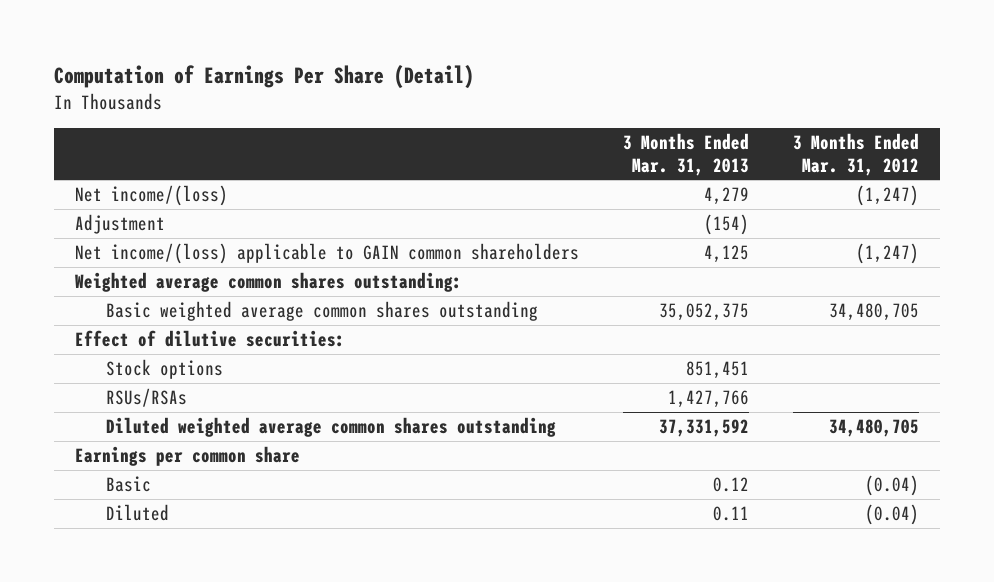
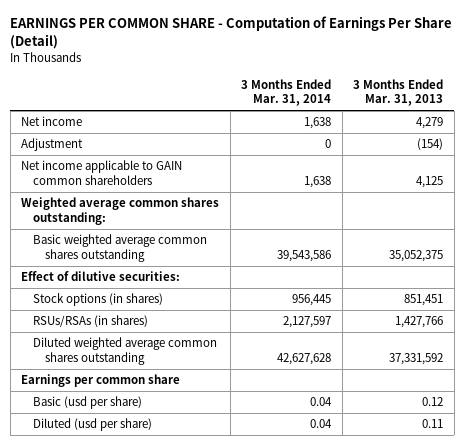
- Computation of Earnings Per Share (Detail)
+ EARNINGS PER COMMON SHARE - Computation of Earnings Per Share (Detail)
- | 3 Months Ended Mar. 31, 2013 | 3 Months Ended Mar. 31, 2012
+ | 3 Months Ended Mar. 31, 2014 | 3 Months Ended Mar. 31, 2013
- Net income/(loss) | 4,279 | (1,247)
+ Net income | 1,638 | 4,279
- Net income/(loss) applicable to GAIN common shareholders | 4,125 | (1,247)
+ Net income applicable to GAIN common shareholders | 1,638 | 4,125
- Stock options | 851,451 |
- RSUs/RSAs | 1,427,766 |
+ Stock options (in shares) | 956,445 | 851,451
+ RSUs/RSAs (in shares) | 2,127,597 | 1,427,766
- Basic | 0.12 | (0.04)
- Diluted | 0.11 | (0.04)
+ Basic (usd per share) | 0.04 | 0.12
+ Diluted (usd per share) | 0.04 | 0.11

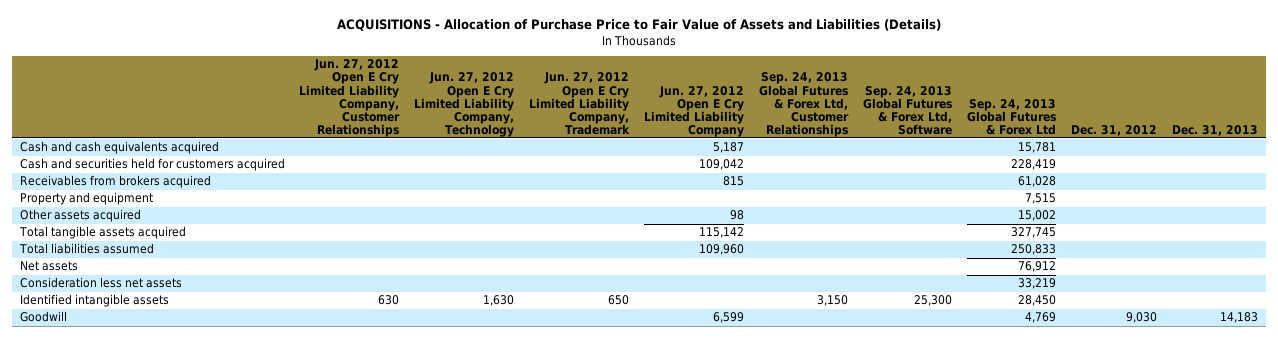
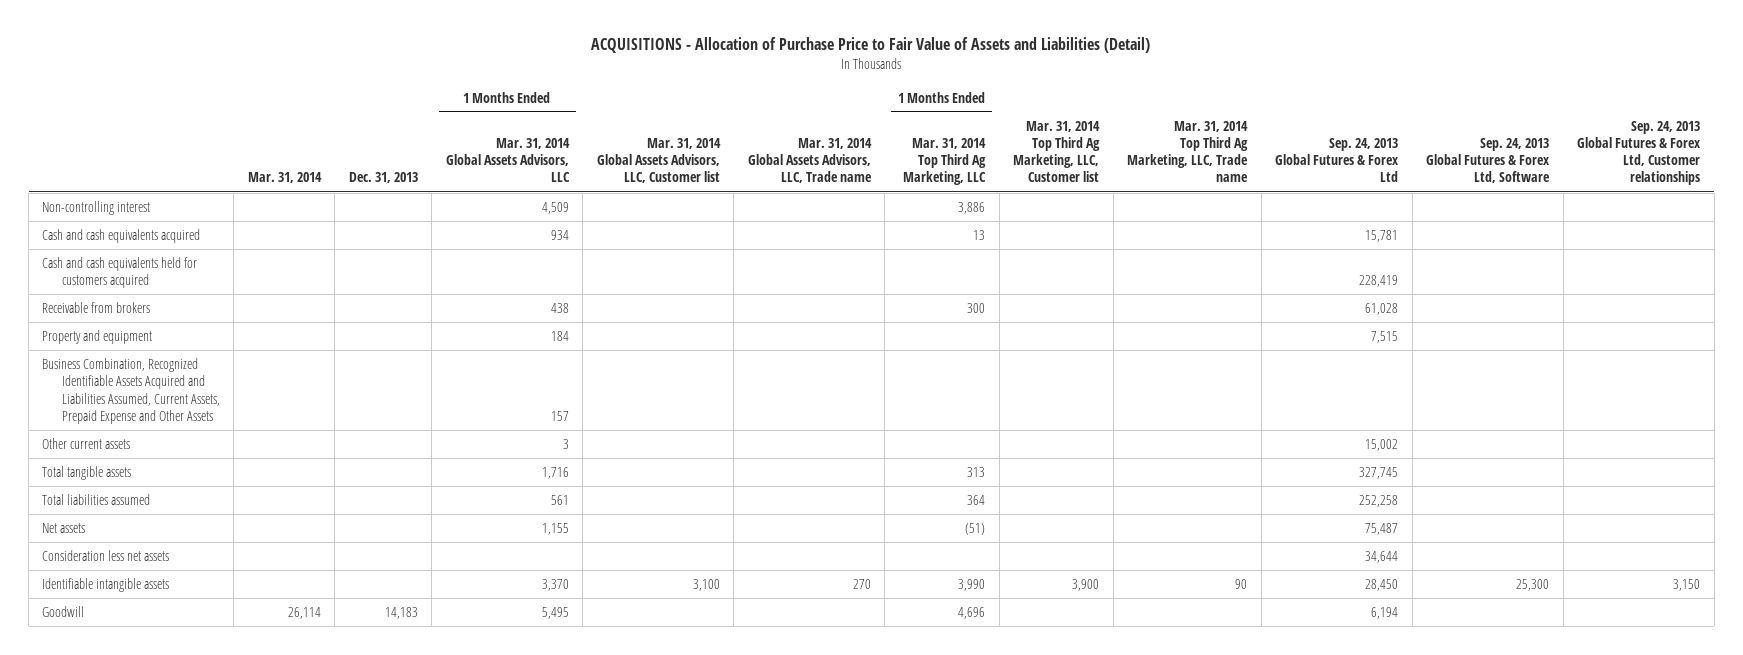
- ACQUISITIONS - Allocation of Purchase Price to Fair Value of Assets and Liabilities (Details)
+ ACQUISITIONS - Allocation of Purchase Price to Fair Value of Assets and Liabilities (Detail)
- | Jun. 27, 2012 Open E Cry Limited Liability Company, Customer Relationships | Jun. 27, 2012 Open E Cry Limited Liability Company, Technology | Jun. 27, 2012 Open E Cry Limited Liability Company, Trademark | Jun. 27, 2012 Open E Cry Limited Liability Company | Sep. 24, 2013 Global Futures & Forex Ltd, Customer Relationships | Sep. 24, 2013 Global Futures & Forex Ltd, Software | Sep. 24, 2013 Global Futures & Forex Ltd | Dec. 31, 2012 | Dec. 31, 2013
+ | Mar. 31, 2014 | Dec. 31, 2013 | 1 Months Ended Mar. 31, 2014 Global Assets Advisors, LLC | Mar. 31, 2014 Global Assets Advisors, LLC, Customer list | Mar. 31, 2014 Global Assets Advisors, LLC, Trade name | 1 Months Ended Mar. 31, 2014 Top Third Ag Marketing, LLC | Mar. 31, 2014 Top Third Ag Marketing, LLC, Customer list | Mar. 31, 2014 Top Third Ag Marketing, LLC, Trade name | Sep. 24, 2013 Global Futures & Forex Ltd | Sep. 24, 2013 Global Futures & Forex Ltd, Software | Sep. 24, 2013 Global Futures & Forex Ltd, Customer relationships
+ Non-controlling interest | | | 4,509 | | | 3,886 | | | | |
- Cash and securities held for customers acquired | | | | 109,042 | | | 228,419 | |
- Receivables from brokers acquired | | | | 815 | | | 61,028 | |
+ Cash and cash equivalents held for customers acquired | | | | | | | | | 228,419 | |
+ Receivable from brokers | | | 438 | | | 300 | | | 61,028 | |
- Other assets acquired | | | | 98 | | | 15,002 | |
- Total tangible assets acquired | | | | 115,142 | | | 327,745 | |
- Total liabilities assumed | | | | 109,960 | | | 250,833 | |
- Net assets | | | | | | | 76,912 | |
- Consideration less net assets | | | | | | | 33,219 | |
- Identified intangible assets | 630 | 1,630 | 650 | | 3,150 | 25,300 | 28,450 | |
- Goodwill | | | | 6,599 | | | 4,769 | 9,030 | 14,183
+ Business Combination, Recognized Identifiable Assets Acquired and Liabilities Assumed, Current Assets, Prepaid Expense and Other Assets | | | 157 | | | | | | | |
+ Other current assets | | | 3 | | | | | | 15,002 | |
+ Total tangible assets | | | 1,716 | | | 313 | | | 327,745 | |
+ Total liabilities assumed | | | 561 | | | 364 | | | 252,258 | |
+ Net assets | | | 1,155 | | | (51) | | | 75,487 | |
+ Consideration less net assets | | | | | | | | | 34,644 | |
+ Identifiable intangible assets | | | 3,370 | 3,100 | 270 | 3,990 | 3,900 | 90 | 28,450 | 25,300 | 3,150
+ Goodwill | 26,114 | 14,183 | 5,495 | | | 4,696 | | | 6,194 | |

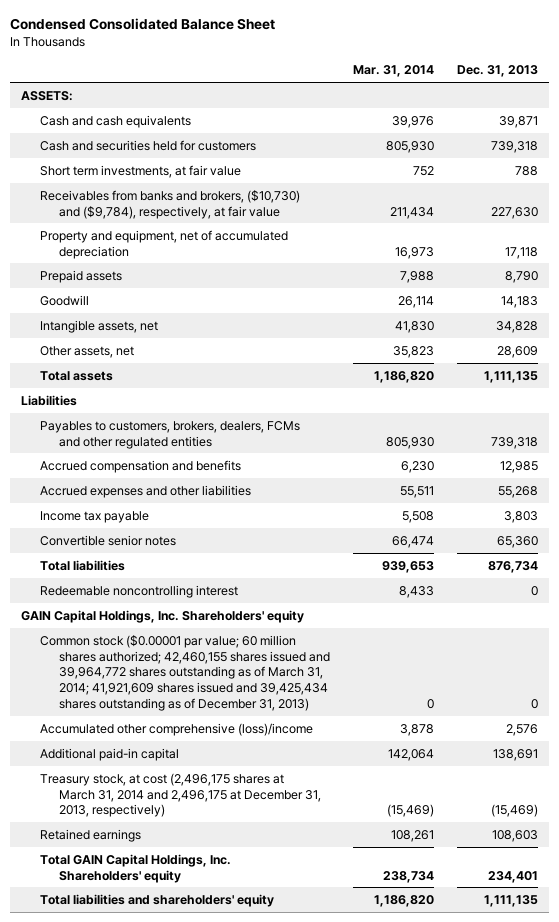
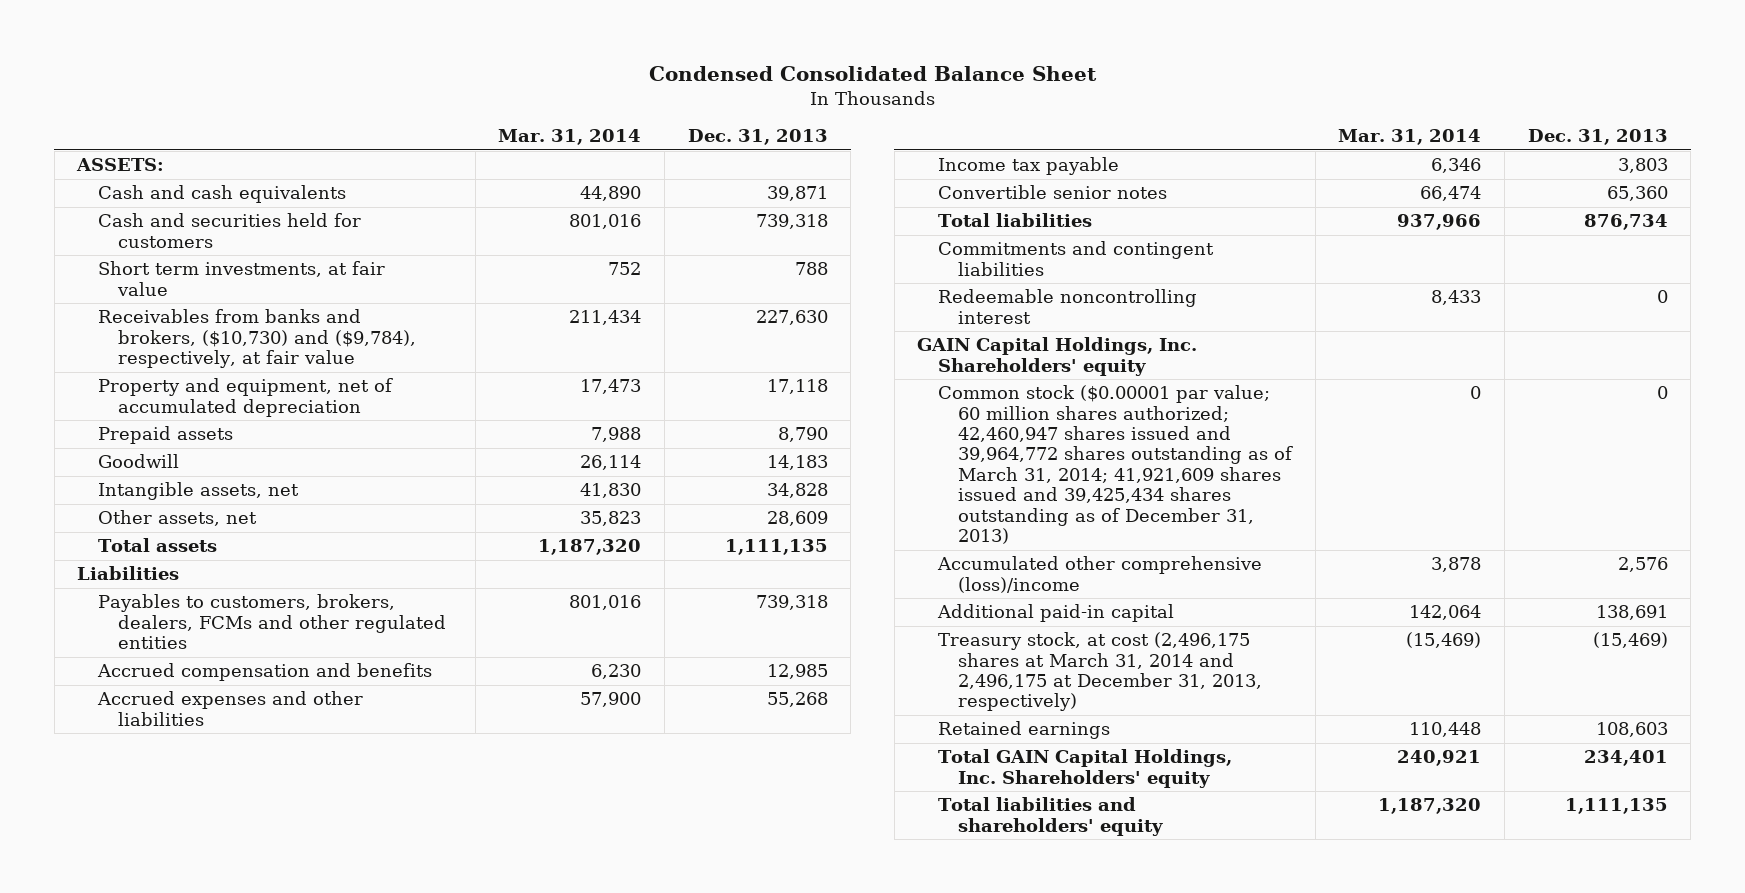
- Cash and cash equivalents | 39,976 | 39,871
- Cash and securities held for customers | 805,930 | 739,318
+ Cash and cash equivalents | 44,890 | 39,871
+ Cash and securities held for customers | 801,016 | 739,318
- Property and equipment, net of accumulated depreciation | 16,973 | 17,118
+ Property and equipment, net of accumulated depreciation | 17,473 | 17,118
- Total assets | 1,186,820 | 1,111,135
+ Total assets | 1,187,320 | 1,111,135
- Payables to customers, brokers, dealers, FCMs and other regulated entities | 805,930 | 739,318
+ Payables to customers, brokers, dealers, FCMs and other regulated entities | 801,016 | 739,318
- Accrued expenses and other liabilities | 55,511 | 55,268
- Income tax payable | 5,508 | 3,803
+ Accrued expenses and other liabilities | 57,900 | 55,268
+ Income tax payable | 6,346 | 3,803
- Total liabilities | 939,653 | 876,734
+ Total liabilities | 937,966 | 876,734
+ Commitments and contingent liabilities
- Common stock ($0.00001 par value; 60 million shares authorized; 42,460,155 shares issued and 39,964,772 shares outstanding as of March 31, 2014; 41,921,609 shares issued and 39,425,434 shares outstanding as of December 31, 2013) | 0 | 0
+ Common stock ($0.00001 par value; 60 million shares authorized; 42,460,947 shares issued and 39,964,772 shares outstanding as of March 31, 2014; 41,921,609 shares issued and 39,425,434 shares outstanding as of December 31, 2013) | 0 | 0
- Retained earnings | 108,261 | 108,603
- Total GAIN Capital Holdings, Inc. Shareholders' equity | 238,734 | 234,401
- Total liabilities and shareholders' equity | 1,186,820 | 1,111,135
+ Retained earnings | 110,448 | 108,603
+ Total GAIN Capital Holdings, Inc. Shareholders' equity | 240,921 | 234,401
+ Total liabilities and shareholders' equity | 1,187,320 | 1,111,135

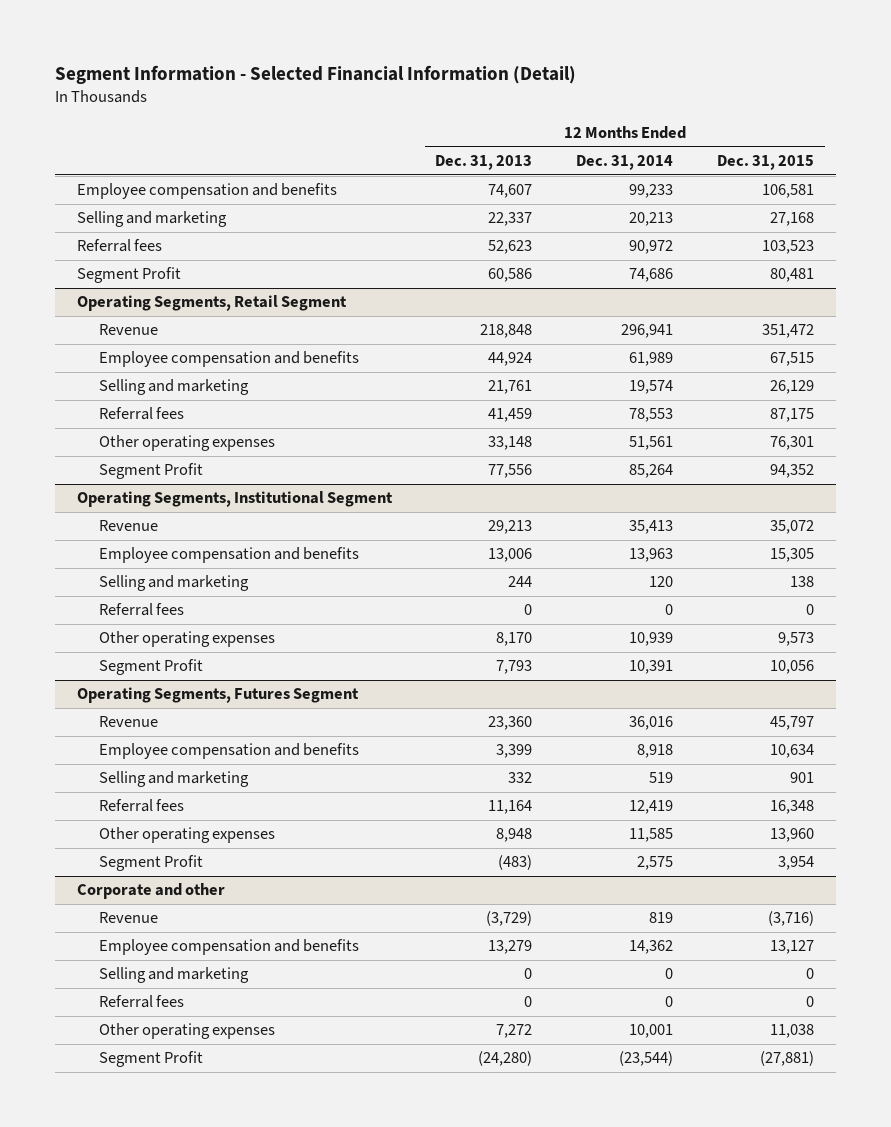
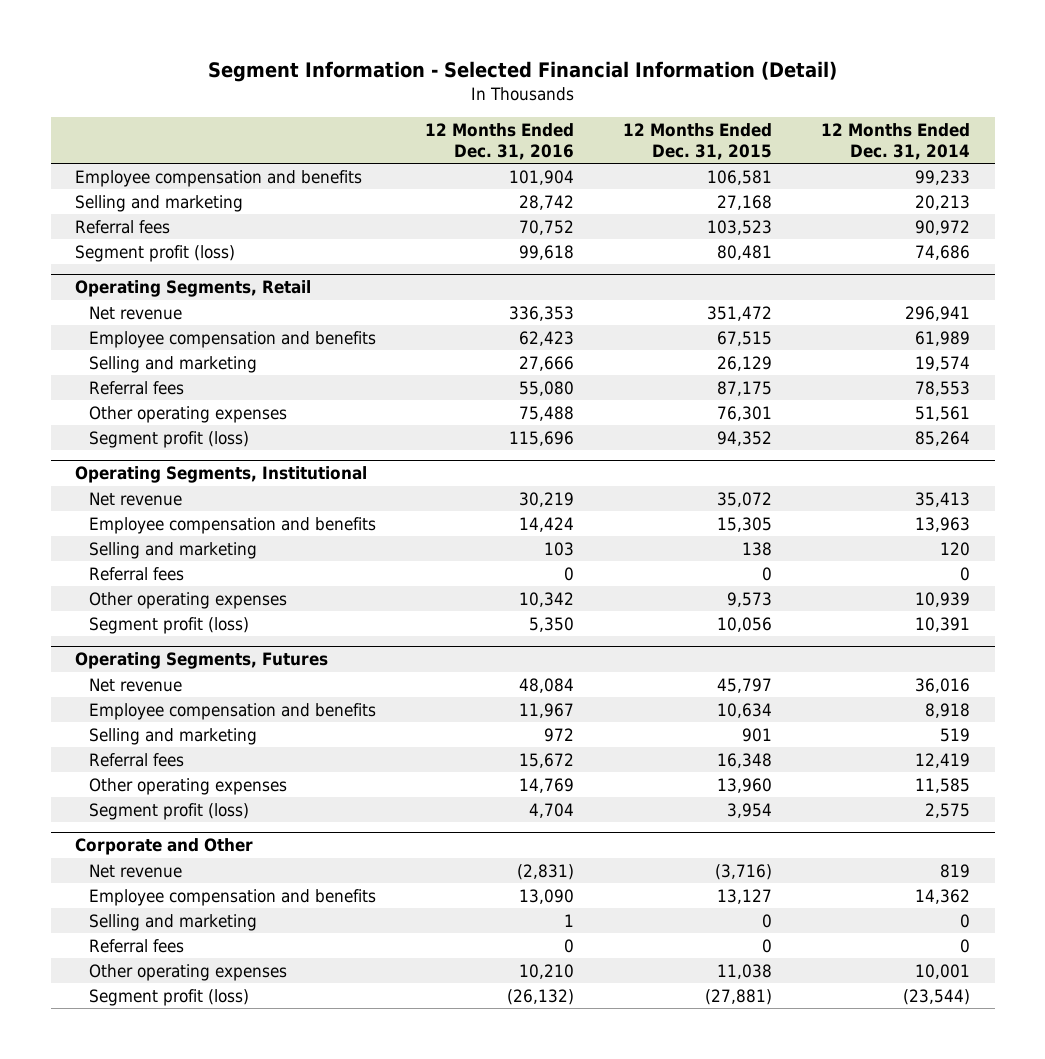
- | 12 Months Ended Dec. 31, 2013 | 12 Months Ended Dec. 31, 2014 | 12 Months Ended Dec. 31, 2015
+ | 12 Months Ended Dec. 31, 2016 | 12 Months Ended Dec. 31, 2015 | 12 Months Ended Dec. 31, 2014
- Segment Profit | 60,586 | 74,686 | 80,481
- Operating Segments, Retail Segment
- Revenue | 218,848 | 296,941 | 351,472
+ Segment profit (loss) | 99,618 | 80,481 | 74,686
+ Operating Segments, Retail
+ Net revenue | 336,353 | 351,472 | 296,941
- Segment Profit | 77,556 | 85,264 | 94,352
- Operating Segments, Institutional Segment
- Revenue | 29,213 | 35,413 | 35,072
+ Segment profit (loss) | 115,696 | 94,352 | 85,264
+ Operating Segments, Institutional
+ Net revenue | 30,219 | 35,072 | 35,413
- Segment Profit | 7,793 | 10,391 | 10,056
- Operating Segments, Futures Segment
- Revenue | 23,360 | 36,016 | 45,797
+ Segment profit (loss) | 5,350 | 10,056 | 10,391
+ Operating Segments, Futures
+ Net revenue | 48,084 | 45,797 | 36,016
- Segment Profit | (483) | 2,575 | 3,954
- Corporate and other
- Revenue | (3,729) | 819 | (3,716)
+ Segment profit (loss) | 4,704 | 3,954 | 2,575
+ Corporate and Other
+ Net revenue | (2,831) | (3,716) | 819
- Segment Profit | (24,280) | (23,544) | (27,881)
+ Segment profit (loss) | (26,132) | (27,881) | (23,544)

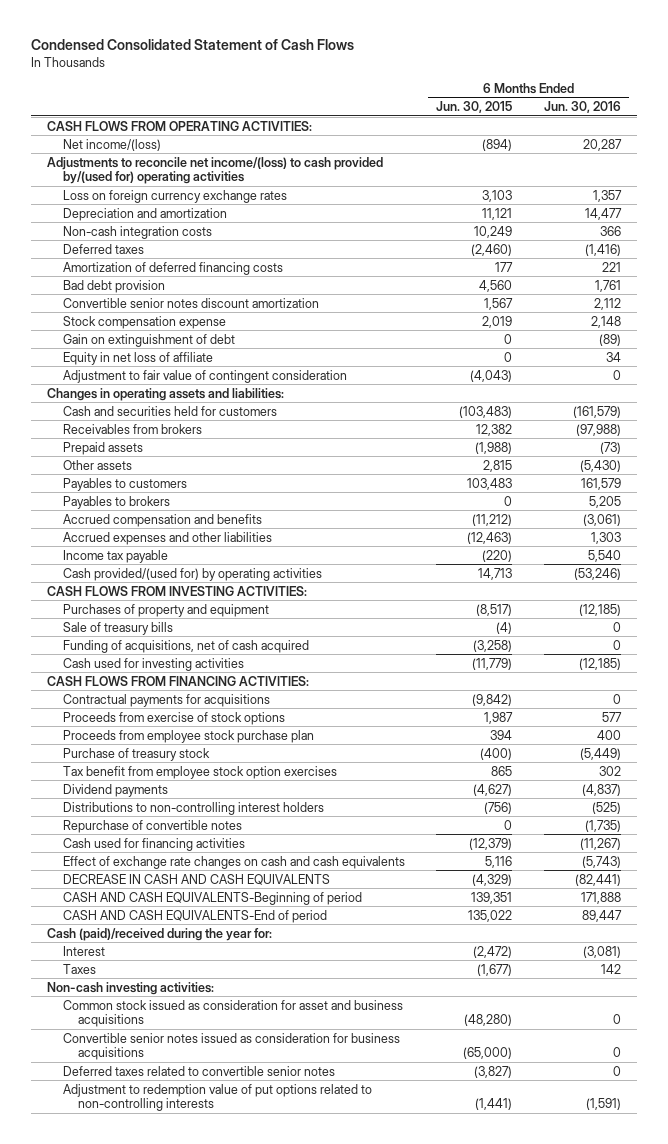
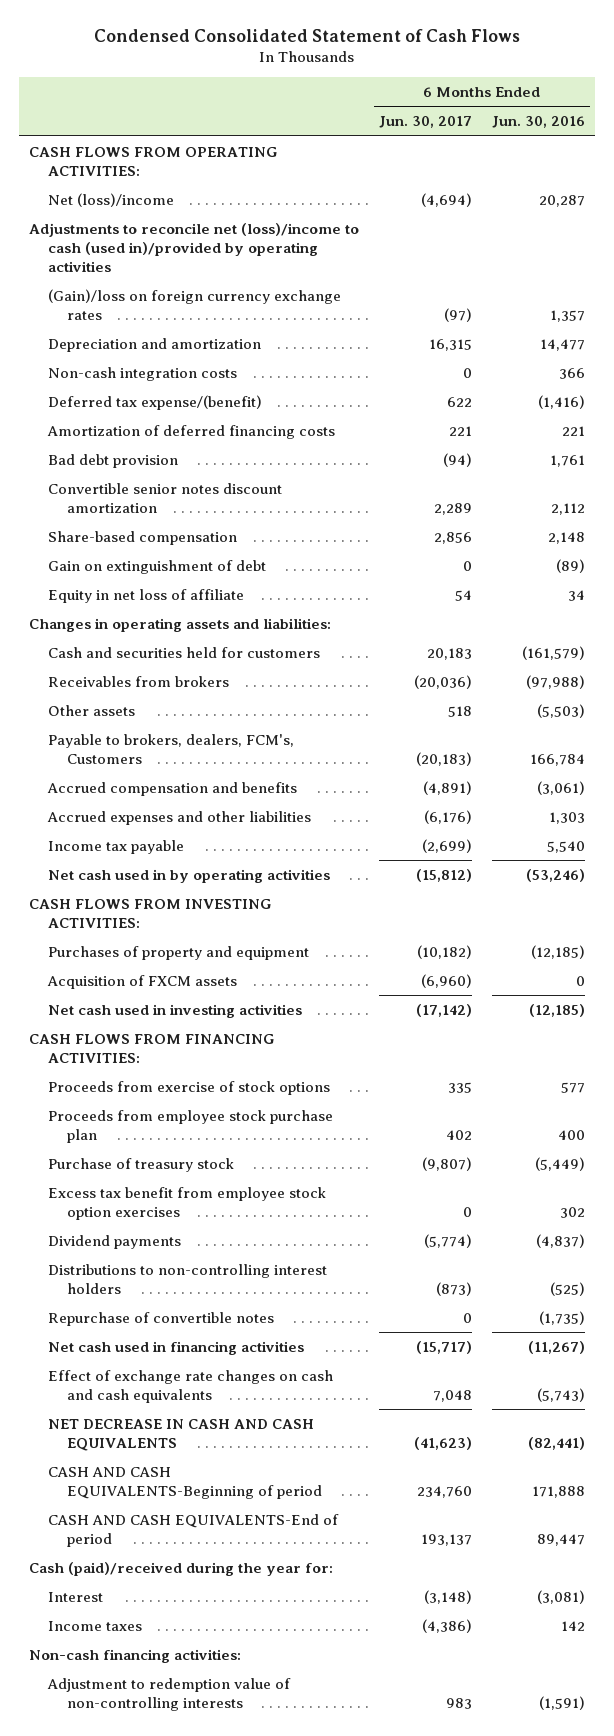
- | 6 Months Ended Jun. 30, 2015 | 6 Months Ended Jun. 30, 2016
+ | 6 Months Ended Jun. 30, 2017 | 6 Months Ended Jun. 30, 2016
- Net income/(loss) | (894) | 20,287
- Adjustments to reconcile net income/(loss) to cash provided by/(used for) operating activities
- Loss on foreign currency exchange rates | 3,103 | 1,357
+ Net (loss)/income | (4,694) | 20,287
+ Adjustments to reconcile net (loss)/income to cash (used in)/provided by operating activities
+ (Gain)/loss on foreign currency exchange rates | (97) | 1,357
- Deferred taxes | (2,460) | (1,416)
+ Deferred tax expense/(benefit) | 622 | (1,416)
- Stock compensation expense | 2,019 | 2,148
+ Share-based compensation | 2,856 | 2,148
- Adjustment to fair value of contingent consideration | (4,043) | 0
- Prepaid assets | (1,988) | (73)
- Other assets | 2,815 | (5,430)
- Payables to customers | 103,483 | 161,579
- Payables to brokers | 0 | 5,205
+ Other assets | 518 | (5,503)
+ Payable to brokers, dealers, FCM's, Customers | (20,183) | 166,784
- Cash provided/(used for) by operating activities | 14,713 | (53,246)
+ Net cash used in by operating activities | (15,812) | (53,246)
- Sale of treasury bills | (4) | 0
- Funding of acquisitions, net of cash acquired | (3,258) | 0
- Cash used for investing activities | (11,779) | (12,185)
+ Acquisition of FXCM assets | (6,960) | 0
+ Net cash used in investing activities | (17,142) | (12,185)
- Contractual payments for acquisitions | (9,842) | 0
- Tax benefit from employee stock option exercises | 865 | 302
+ Excess tax benefit from employee stock option exercises | 0 | 302
- Cash used for financing activities | (12,379) | (11,267)
+ Net cash used in financing activities | (15,717) | (11,267)
- DECREASE IN CASH AND CASH EQUIVALENTS | (4,329) | (82,441)
+ NET DECREASE IN CASH AND CASH EQUIVALENTS | (41,623) | (82,441)
- Taxes | (1,677) | 142
- Non-cash investing activities:
- Common stock issued as consideration for asset and business acquisitions | (48,280) | 0
- Convertible senior notes issued as consideration for business acquisitions | (65,000) | 0
- Deferred taxes related to convertible senior notes | (3,827) | 0
- Adjustment to redemption value of put options related to non-controlling interests | (1,441) | (1,591)
+ Income taxes | (4,386) | 142
+ Non-cash financing activities:
+ Adjustment to redemption value of non-controlling interests | 983 | (1,591)

